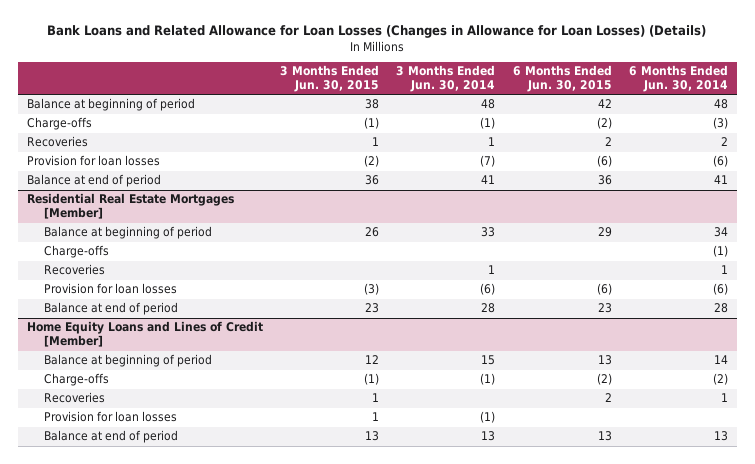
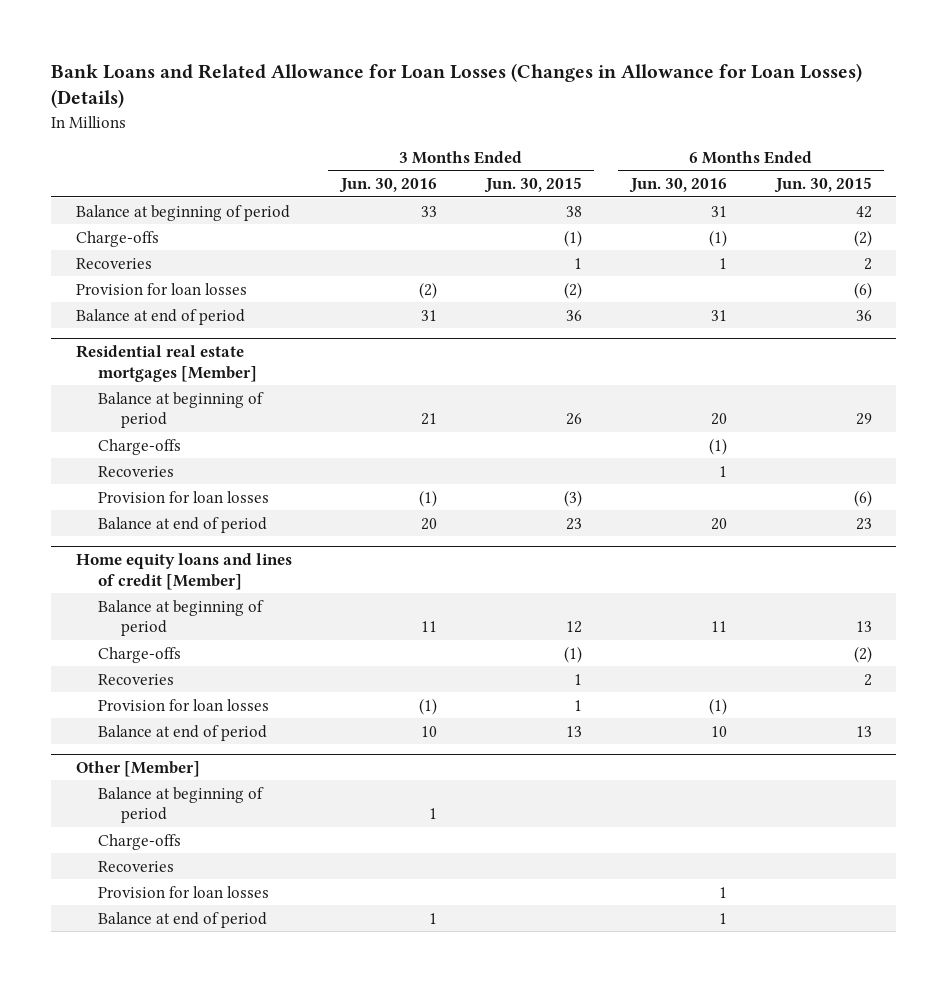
- | 3 Months Ended Jun. 30, 2015 | 3 Months Ended Jun. 30, 2014 | 6 Months Ended Jun. 30, 2015 | 6 Months Ended Jun. 30, 2014
+ | 3 Months Ended Jun. 30, 2016 | 3 Months Ended Jun. 30, 2015 | 6 Months Ended Jun. 30, 2016 | 6 Months Ended Jun. 30, 2015
- Residential Real Estate Mortgages [Member]
+ Residential real estate mortgages [Member]
- Home Equity Loans and Lines of Credit [Member]
+ Home equity loans and lines of credit [Member]
+ Other [Member]
+ Balance at beginning of period | 1 | | |
+ Charge-offs
+ Recoveries
+ Provision for loan losses | | | 1 |
+ Balance at end of period | 1 | | 1 |

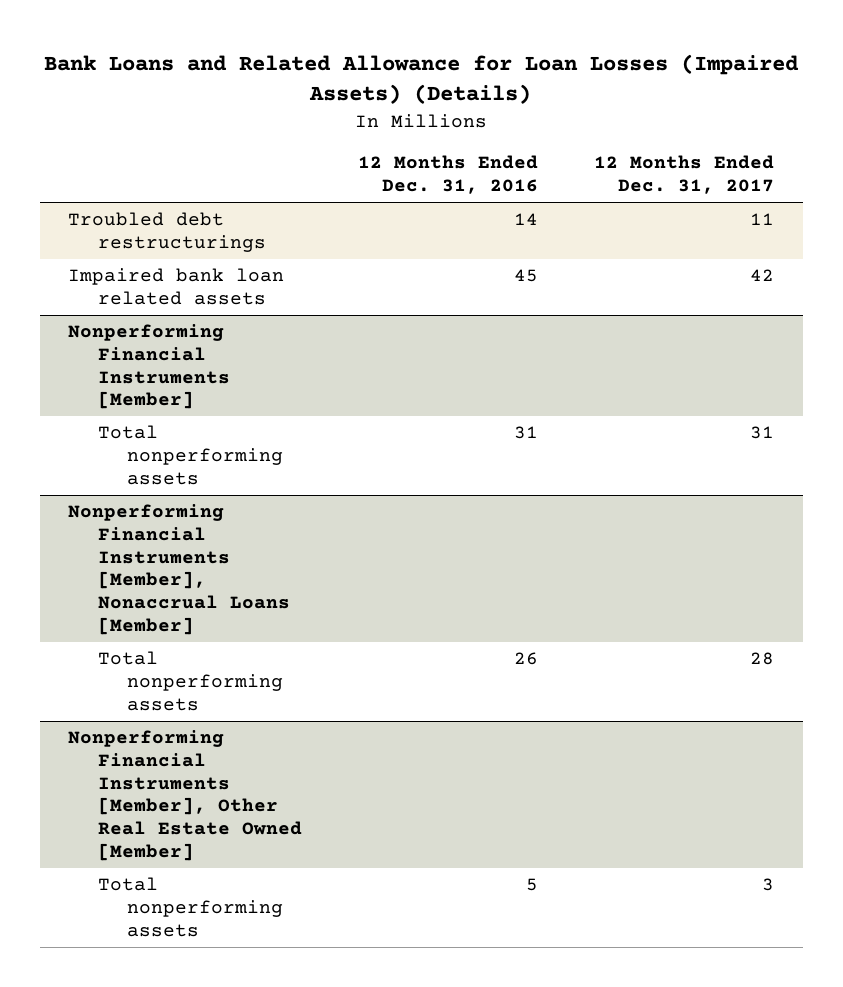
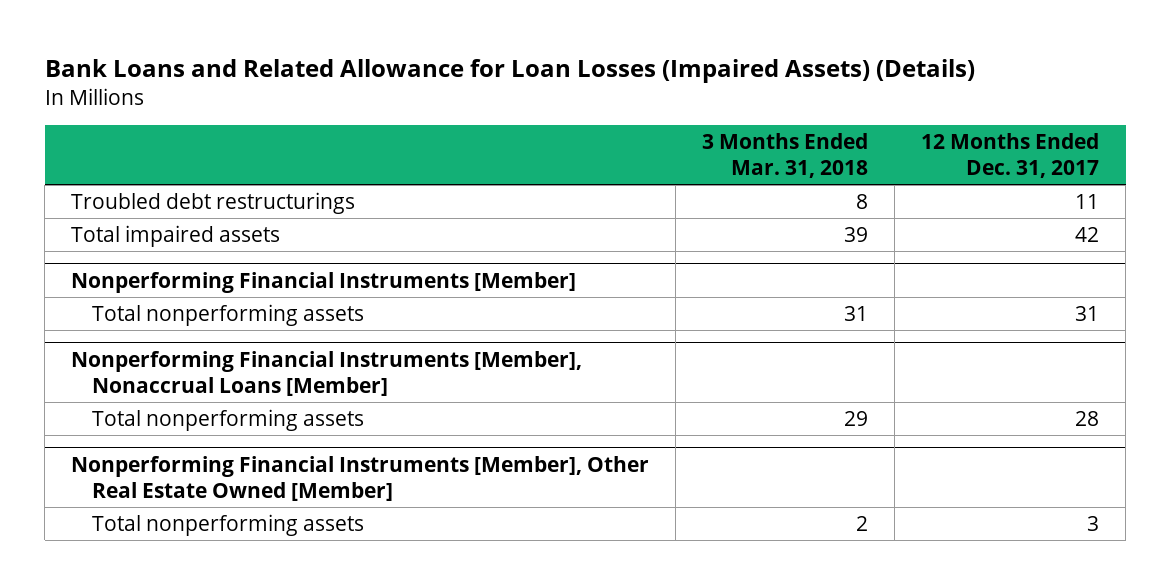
- | 12 Months Ended Dec. 31, 2016 | 12 Months Ended Dec. 31, 2017
+ | 3 Months Ended Mar. 31, 2018 | 12 Months Ended Dec. 31, 2017
- Impaired bank loan related assets | 45 | 42
+ Total impaired assets | 39 | 42

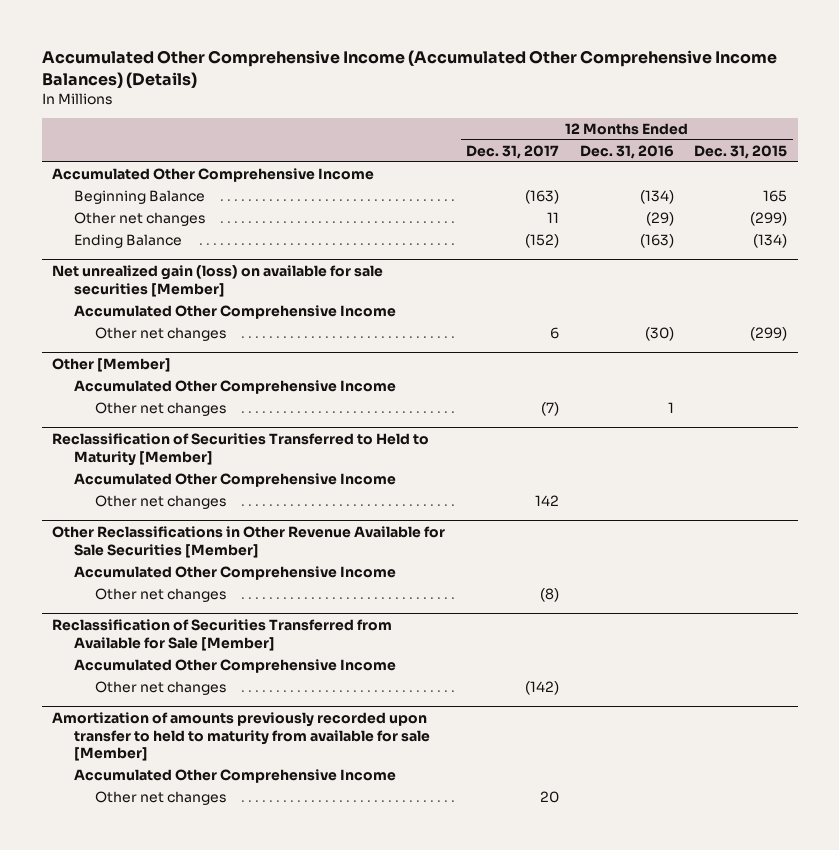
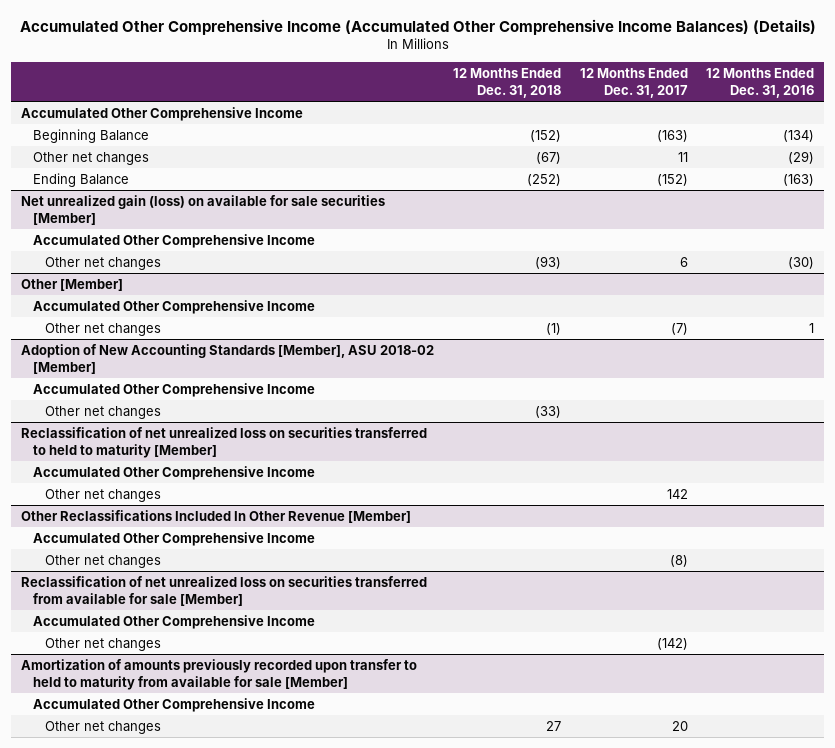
- | 12 Months Ended Dec. 31, 2017 | 12 Months Ended Dec. 31, 2016 | 12 Months Ended Dec. 31, 2015
+ | 12 Months Ended Dec. 31, 2018 | 12 Months Ended Dec. 31, 2017 | 12 Months Ended Dec. 31, 2016
- Reclassification of Securities Transferred to Held to Maturity [Member]
+ Adoption of New Accounting Standards [Member], ASU 2018-02 [Member]
+ Other net changes | (33) | |
+ Reclassification of net unrealized loss on securities transferred to held to maturity [Member]
+ Accumulated Other Comprehensive Income
- Other Reclassifications in Other Revenue Available for Sale Securities [Member]
+ Other Reclassifications Included In Other Revenue [Member]
- Reclassification of Securities Transferred from Available for Sale [Member]
+ Reclassification of net unrealized loss on securities transferred from available for sale [Member]

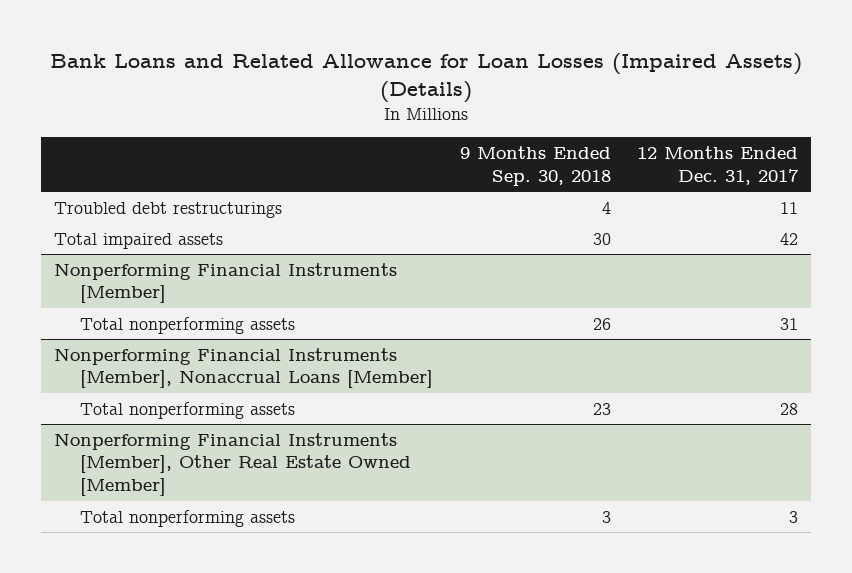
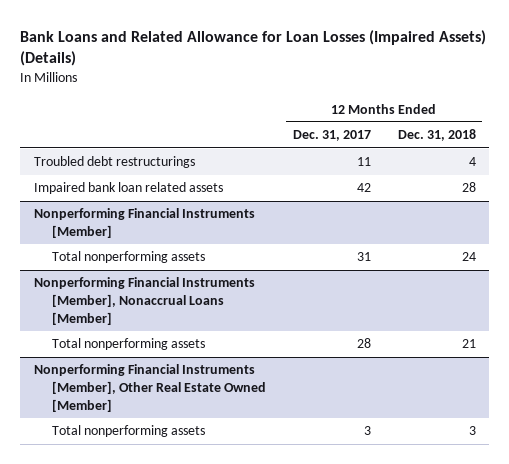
- | 9 Months Ended Sep. 30, 2018 | 12 Months Ended Dec. 31, 2017
+ | 12 Months Ended Dec. 31, 2017 | 12 Months Ended Dec. 31, 2018
- Total impaired assets | 30 | 42
+ Impaired bank loan related assets | 42 | 28

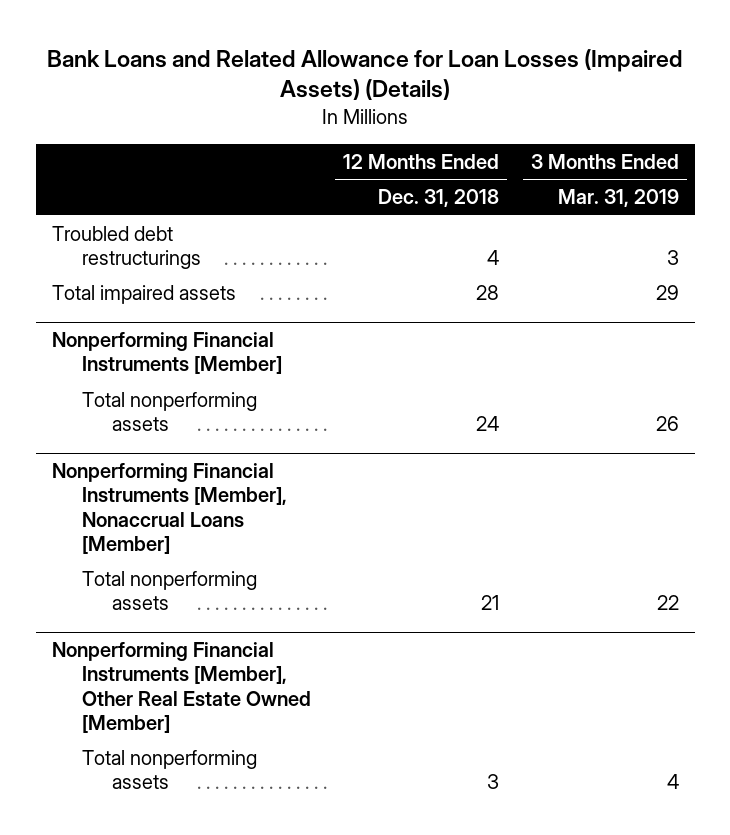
- | 12 Months Ended Dec. 31, 2017 | 12 Months Ended Dec. 31, 2018
+ | 12 Months Ended Dec. 31, 2018 | 3 Months Ended Mar. 31, 2019
- Impaired bank loan related assets | 42 | 28
+ Total impaired assets | 28 | 29

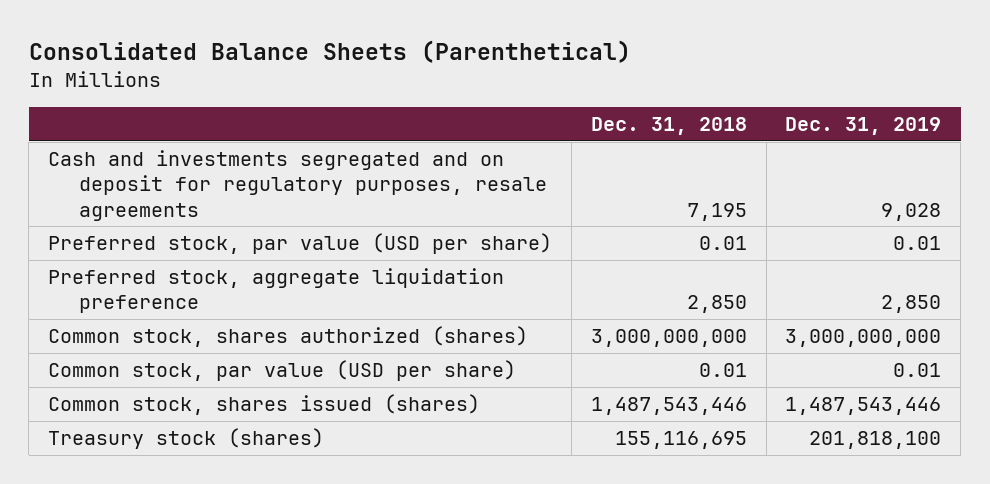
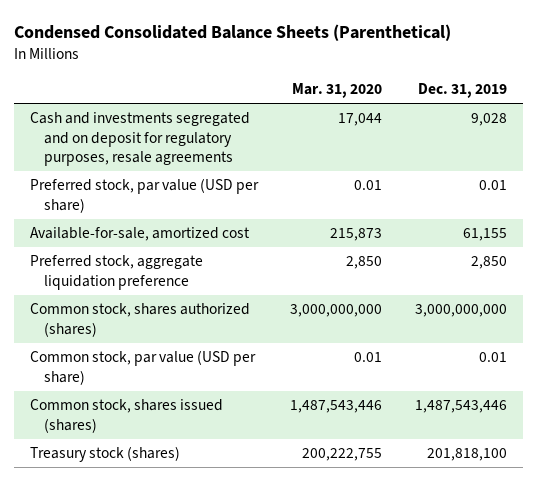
- Consolidated Balance Sheets (Parenthetical)
+ Condensed Consolidated Balance Sheets (Parenthetical)
- | Dec. 31, 2018 | Dec. 31, 2019
+ | Mar. 31, 2020 | Dec. 31, 2019
+ Available-for-sale, amortized cost | 215,873 | 61,155

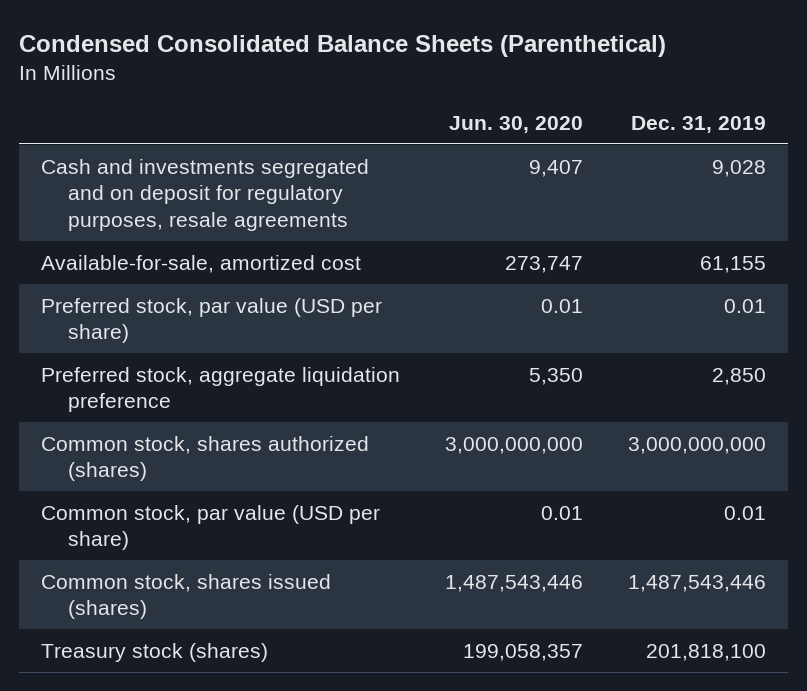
- | Mar. 31, 2020 | Dec. 31, 2019
+ | Jun. 30, 2020 | Dec. 31, 2019
moved down: Preferred stock, par value (USD per share) | 0.01 | 0.01

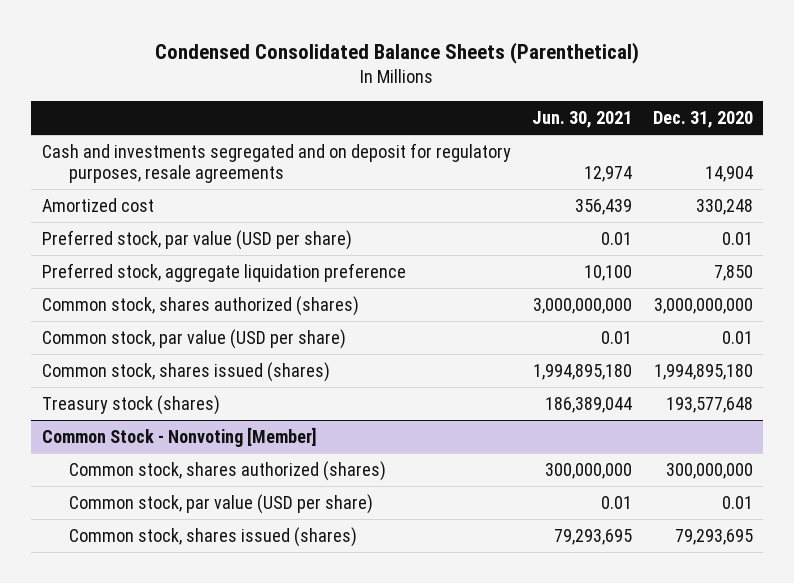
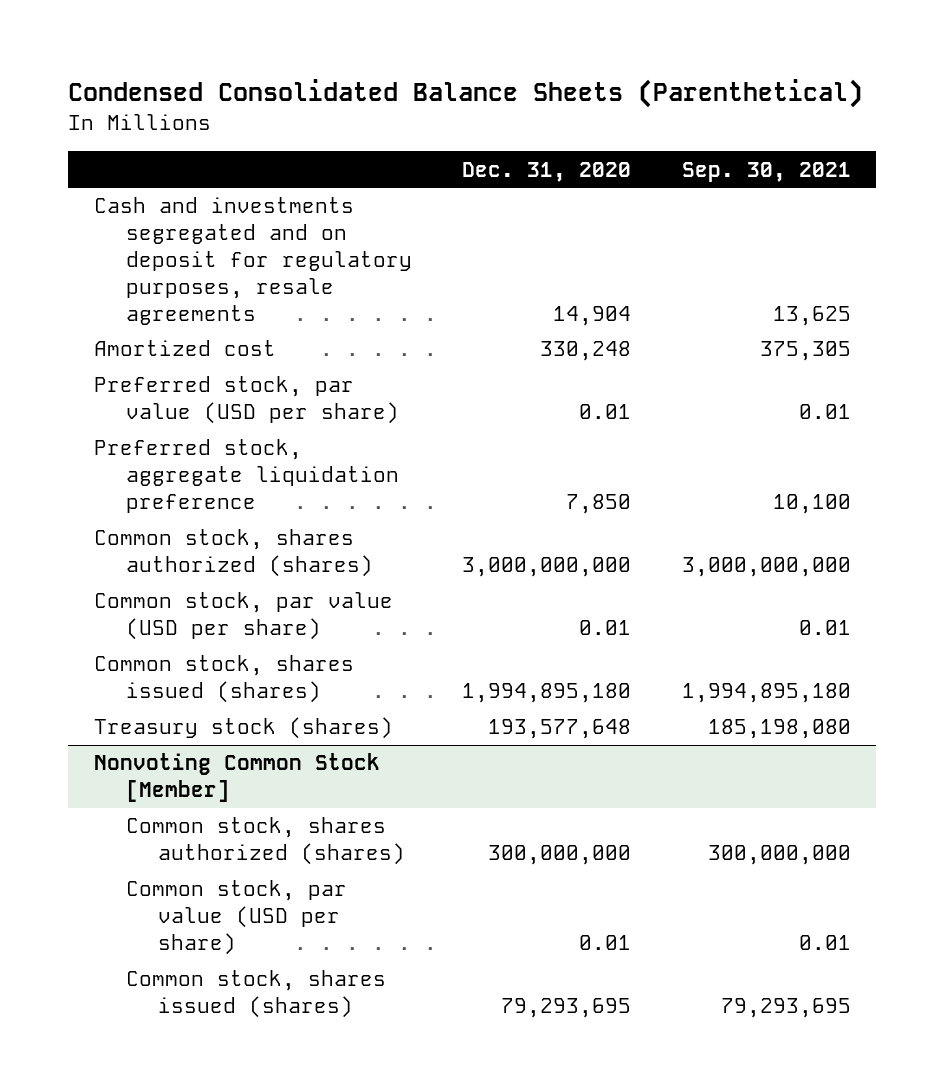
- | Jun. 30, 2021 | Dec. 31, 2020
+ | Dec. 31, 2020 | Sep. 30, 2021
- Common Stock - Nonvoting [Member]
+ Nonvoting Common Stock [Member]

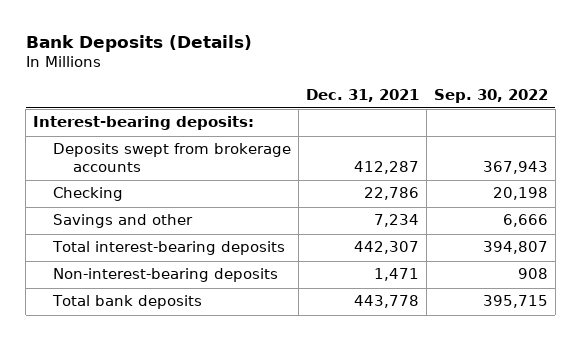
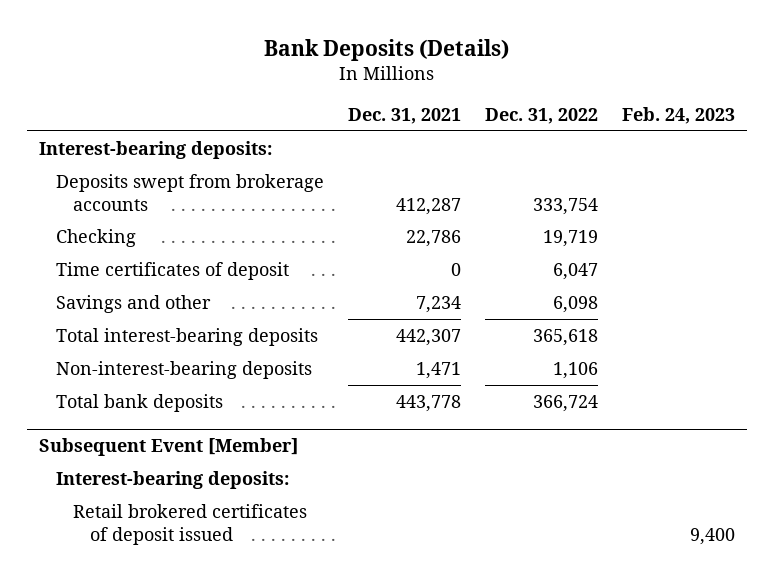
- | Dec. 31, 2021 | Sep. 30, 2022
+ | Dec. 31, 2021 | Dec. 31, 2022 | Feb. 24, 2023
+ Time certificates of deposit | 0 | 6,047 |
+ Subsequent Event [Member]
+ Interest-bearing deposits:
+ Retail brokered certificates of deposit issued | | | 9,400

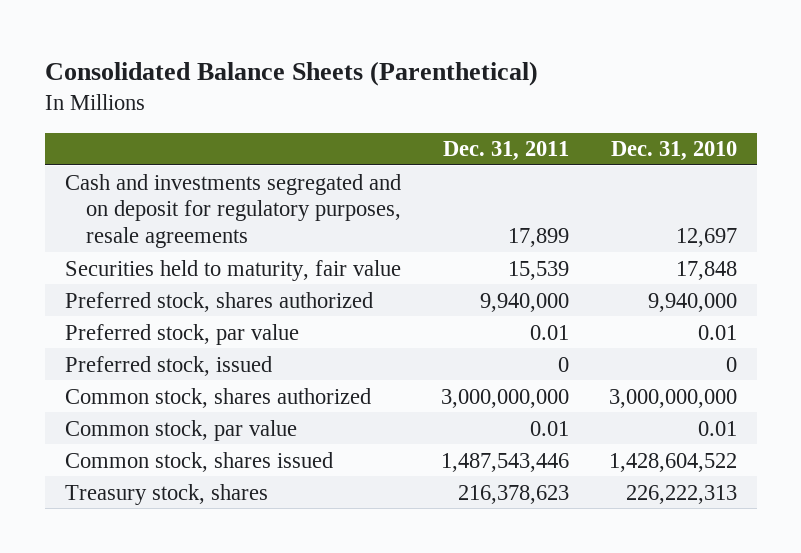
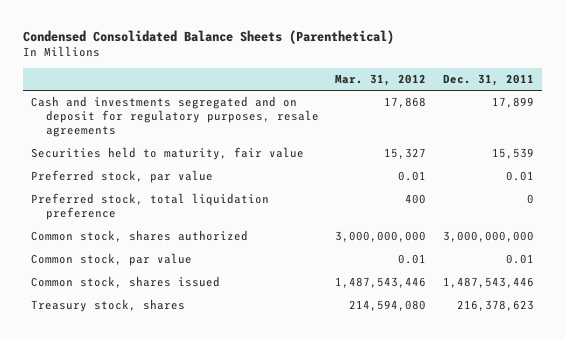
- Consolidated Balance Sheets (Parenthetical)
+ Condensed Consolidated Balance Sheets (Parenthetical)
- | Dec. 31, 2011 | Dec. 31, 2010
+ | Mar. 31, 2012 | Dec. 31, 2011
- Preferred stock, shares authorized | 9,940,000 | 9,940,000
- Preferred stock, issued | 0 | 0
+ Preferred stock, total liquidation preference | 400 | 0

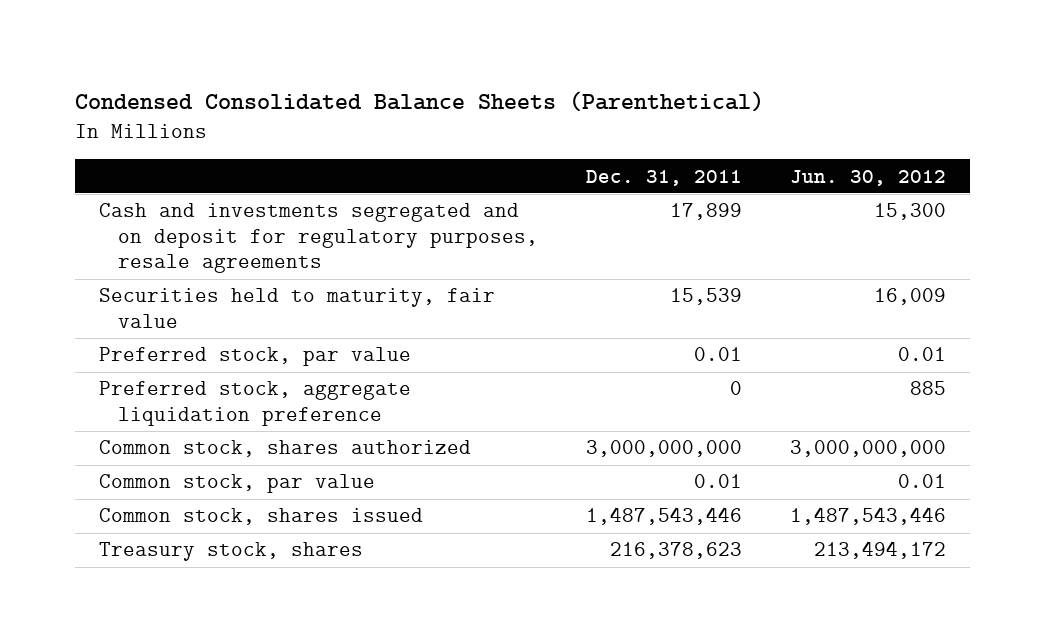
- | Mar. 31, 2012 | Dec. 31, 2011
+ | Dec. 31, 2011 | Jun. 30, 2012
- Preferred stock, total liquidation preference | 400 | 0
+ Preferred stock, aggregate liquidation preference | 0 | 885

